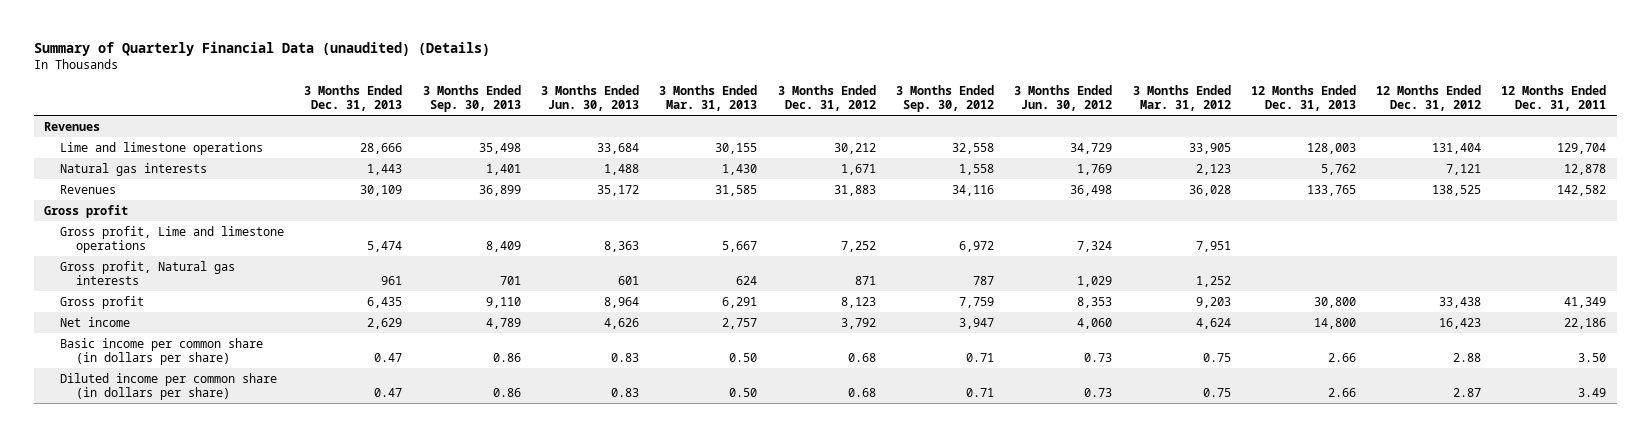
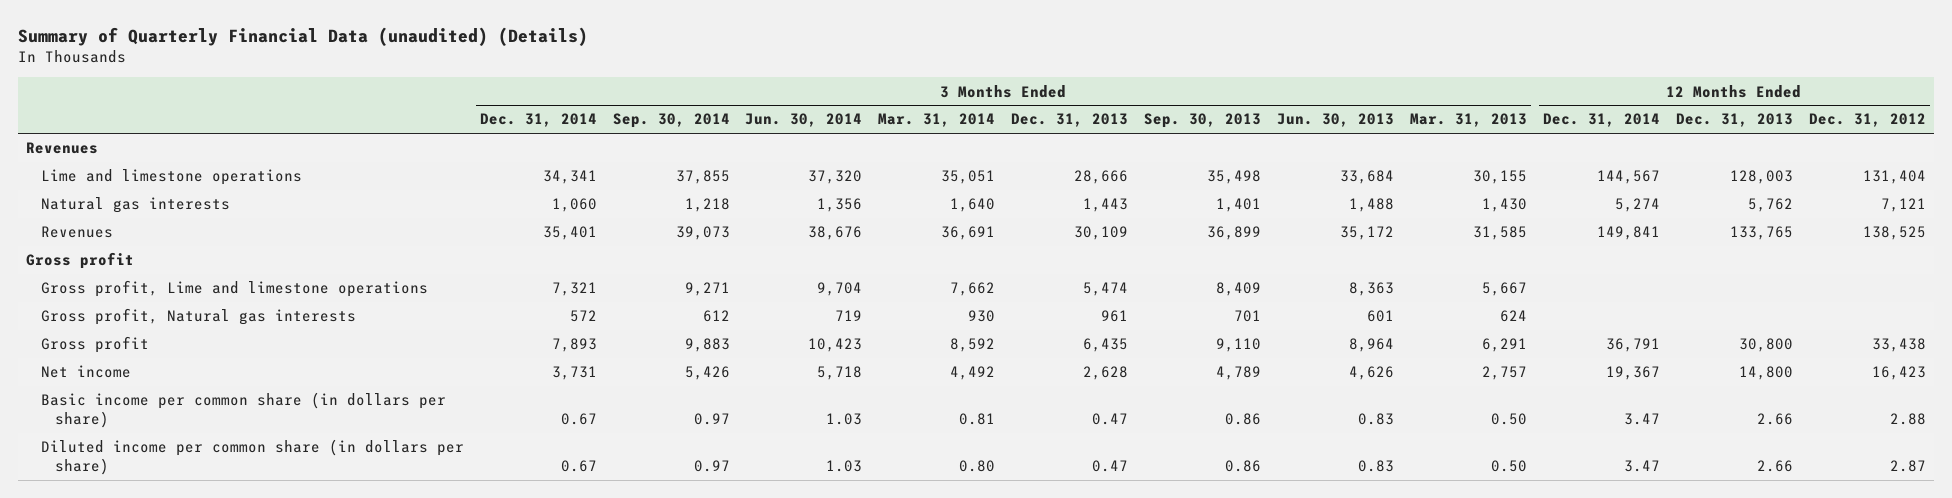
- | 3 Months Ended Dec. 31, 2013 | 3 Months Ended Sep. 30, 2013 | 3 Months Ended Jun. 30, 2013 | 3 Months Ended Mar. 31, 2013 | 3 Months Ended Dec. 31, 2012 | 3 Months Ended Sep. 30, 2012 | 3 Months Ended Jun. 30, 2012 | 3 Months Ended Mar. 31, 2012 | 12 Months Ended Dec. 31, 2013 | 12 Months Ended Dec. 31, 2012 | 12 Months Ended Dec. 31, 2011
+ | 3 Months Ended Dec. 31, 2014 | 3 Months Ended Sep. 30, 2014 | 3 Months Ended Jun. 30, 2014 | 3 Months Ended Mar. 31, 2014 | 3 Months Ended Dec. 31, 2013 | 3 Months Ended Sep. 30, 2013 | 3 Months Ended Jun. 30, 2013 | 3 Months Ended Mar. 31, 2013 | 12 Months Ended Dec. 31, 2014 | 12 Months Ended Dec. 31, 2013 | 12 Months Ended Dec. 31, 2012
- Net income | 2,629 | 4,789 | 4,626 | 2,757 | 3,792 | 3,947 | 4,060 | 4,624 | 14,800 | 16,423 | 22,186
+ Net income | 3,731 | 5,426 | 5,718 | 4,492 | 2,628 | 4,789 | 4,626 | 2,757 | 19,367 | 14,800 | 16,423

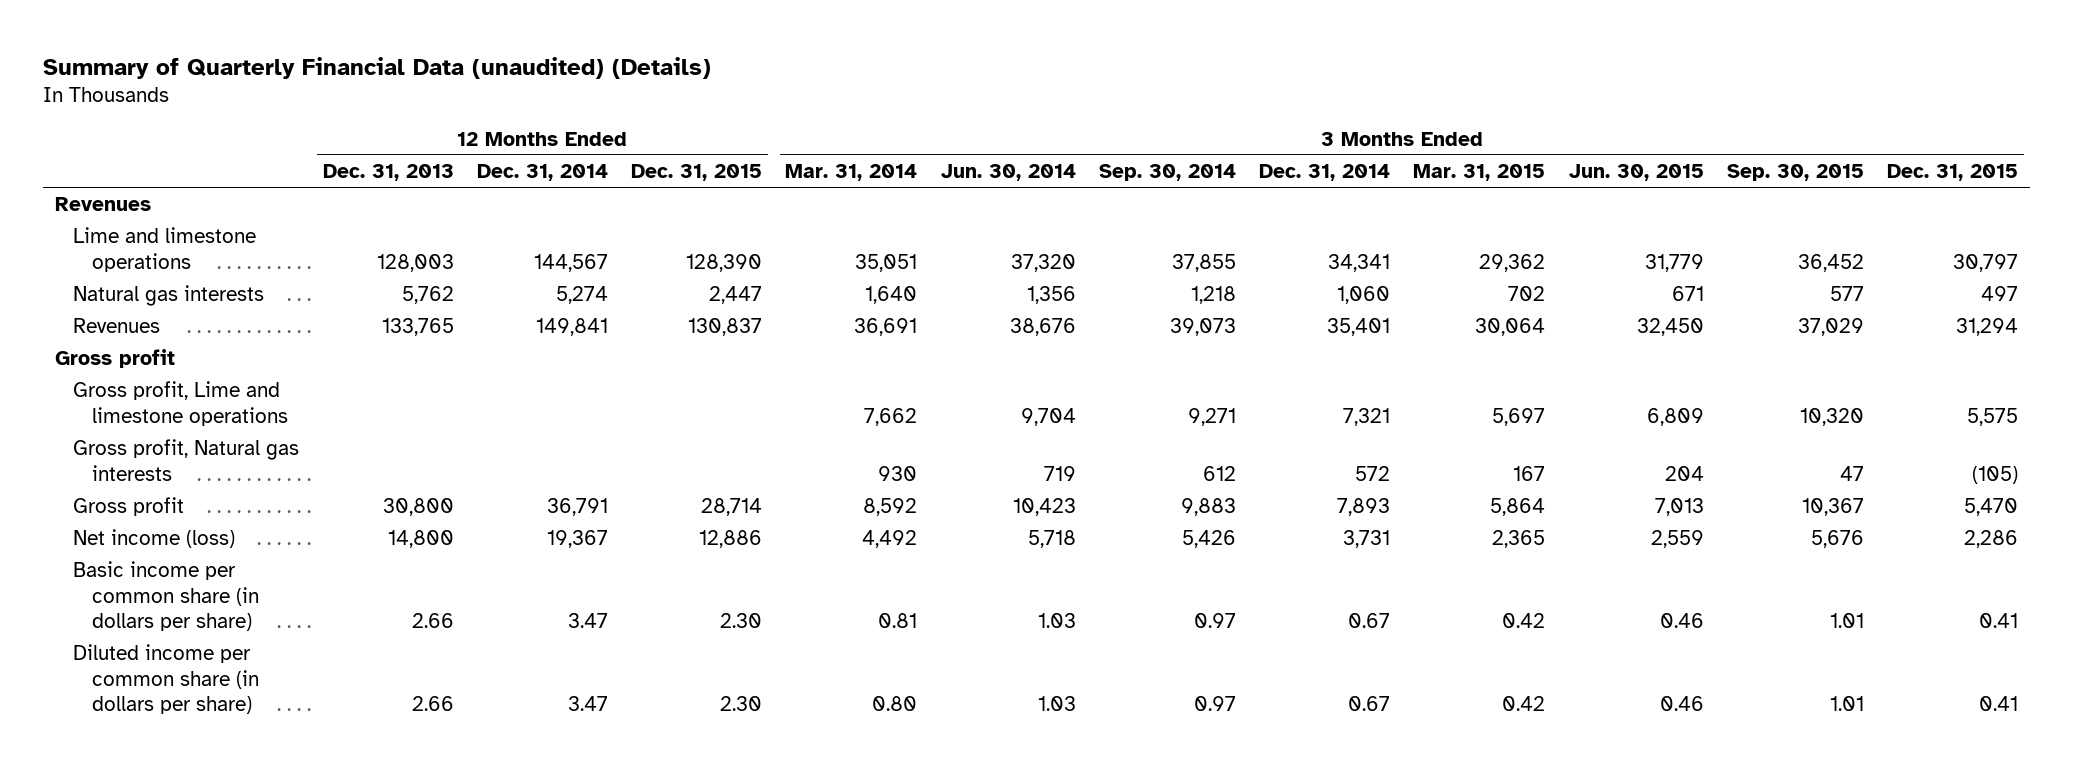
- | 3 Months Ended Dec. 31, 2014 | 3 Months Ended Sep. 30, 2014 | 3 Months Ended Jun. 30, 2014 | 3 Months Ended Mar. 31, 2014 | 3 Months Ended Dec. 31, 2013 | 3 Months Ended Sep. 30, 2013 | 3 Months Ended Jun. 30, 2013 | 3 Months Ended Mar. 31, 2013 | 12 Months Ended Dec. 31, 2014 | 12 Months Ended Dec. 31, 2013 | 12 Months Ended Dec. 31, 2012
+ | 12 Months Ended Dec. 31, 2013 | 12 Months Ended Dec. 31, 2014 | 12 Months Ended Dec. 31, 2015 | 3 Months Ended Mar. 31, 2014 | 3 Months Ended Jun. 30, 2014 | 3 Months Ended Sep. 30, 2014 | 3 Months Ended Dec. 31, 2014 | 3 Months Ended Mar. 31, 2015 | 3 Months Ended Jun. 30, 2015 | 3 Months Ended Sep. 30, 2015 | 3 Months Ended Dec. 31, 2015
- Net income | 3,731 | 5,426 | 5,718 | 4,492 | 2,628 | 4,789 | 4,626 | 2,757 | 19,367 | 14,800 | 16,423
+ Net income (loss) | 14,800 | 19,367 | 12,886 | 4,492 | 5,718 | 5,426 | 3,731 | 2,365 | 2,559 | 5,676 | 2,286

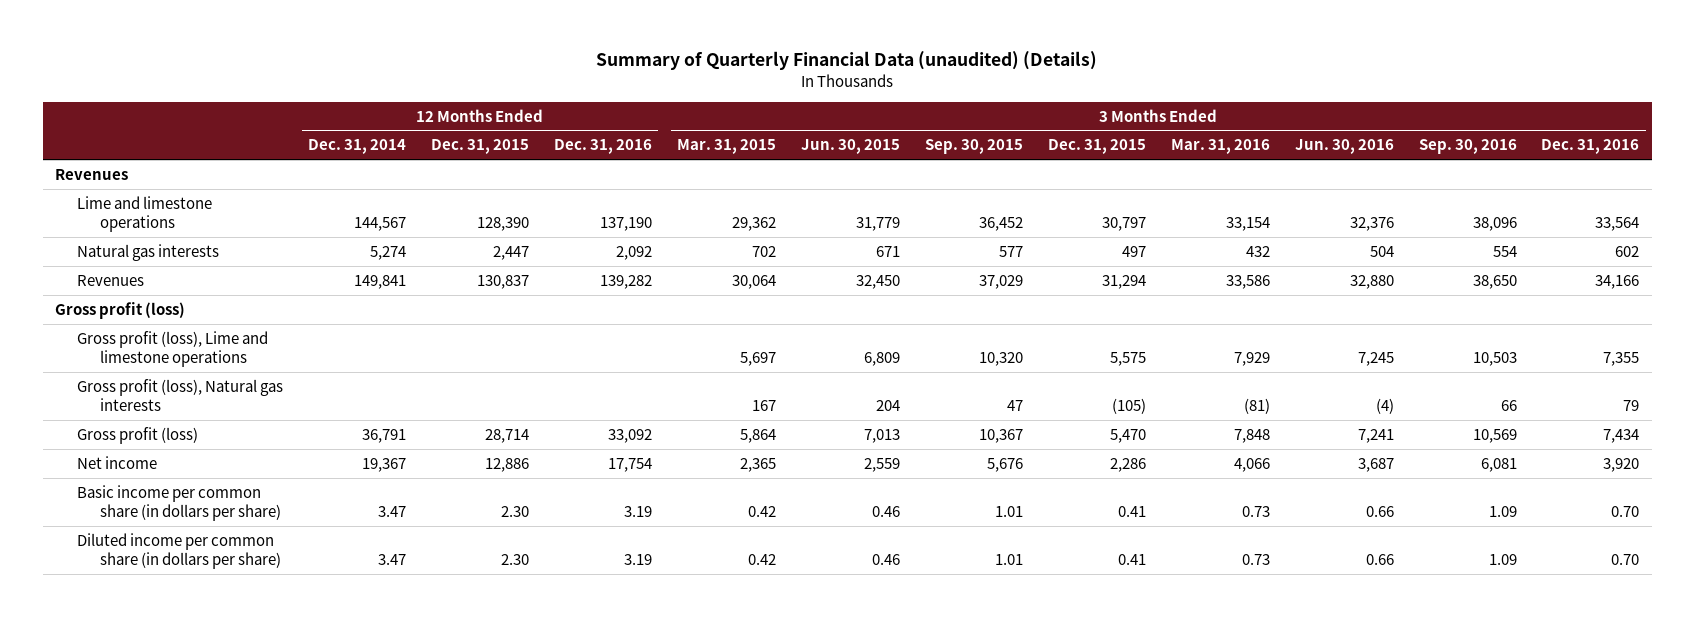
- | 12 Months Ended Dec. 31, 2013 | 12 Months Ended Dec. 31, 2014 | 12 Months Ended Dec. 31, 2015 | 3 Months Ended Mar. 31, 2014 | 3 Months Ended Jun. 30, 2014 | 3 Months Ended Sep. 30, 2014 | 3 Months Ended Dec. 31, 2014 | 3 Months Ended Mar. 31, 2015 | 3 Months Ended Jun. 30, 2015 | 3 Months Ended Sep. 30, 2015 | 3 Months Ended Dec. 31, 2015
+ | 12 Months Ended Dec. 31, 2014 | 12 Months Ended Dec. 31, 2015 | 12 Months Ended Dec. 31, 2016 | 3 Months Ended Mar. 31, 2015 | 3 Months Ended Jun. 30, 2015 | 3 Months Ended Sep. 30, 2015 | 3 Months Ended Dec. 31, 2015 | 3 Months Ended Mar. 31, 2016 | 3 Months Ended Jun. 30, 2016 | 3 Months Ended Sep. 30, 2016 | 3 Months Ended Dec. 31, 2016
- Gross profit
- Gross profit, Lime and limestone operations | | | | 7,662 | 9,704 | 9,271 | 7,321 | 5,697 | 6,809 | 10,320 | 5,575
- Gross profit, Natural gas interests | | | | 930 | 719 | 612 | 572 | 167 | 204 | 47 | (105)
- Gross profit | 30,800 | 36,791 | 28,714 | 8,592 | 10,423 | 9,883 | 7,893 | 5,864 | 7,013 | 10,367 | 5,470
- Net income (loss) | 14,800 | 19,367 | 12,886 | 4,492 | 5,718 | 5,426 | 3,731 | 2,365 | 2,559 | 5,676 | 2,286
+ Gross profit (loss)
+ Gross profit (loss), Lime and limestone operations | | | | 5,697 | 6,809 | 10,320 | 5,575 | 7,929 | 7,245 | 10,503 | 7,355
+ Gross profit (loss), Natural gas interests | | | | 167 | 204 | 47 | (105) | (81) | (4) | 66 | 79
+ Gross profit (loss) | 36,791 | 28,714 | 33,092 | 5,864 | 7,013 | 10,367 | 5,470 | 7,848 | 7,241 | 10,569 | 7,434
+ Net income | 19,367 | 12,886 | 17,754 | 2,365 | 2,559 | 5,676 | 2,286 | 4,066 | 3,687 | 6,081 | 3,920

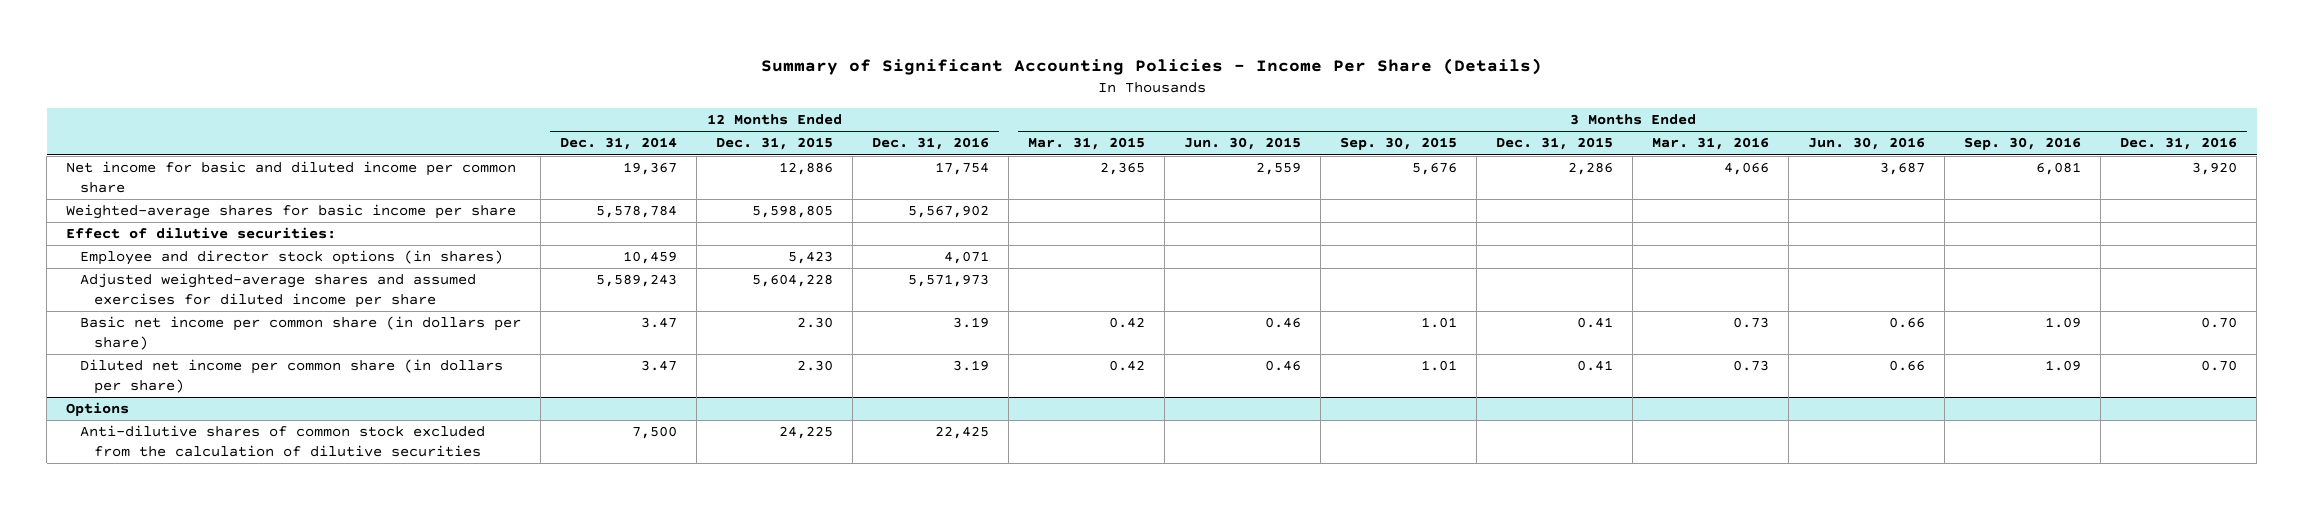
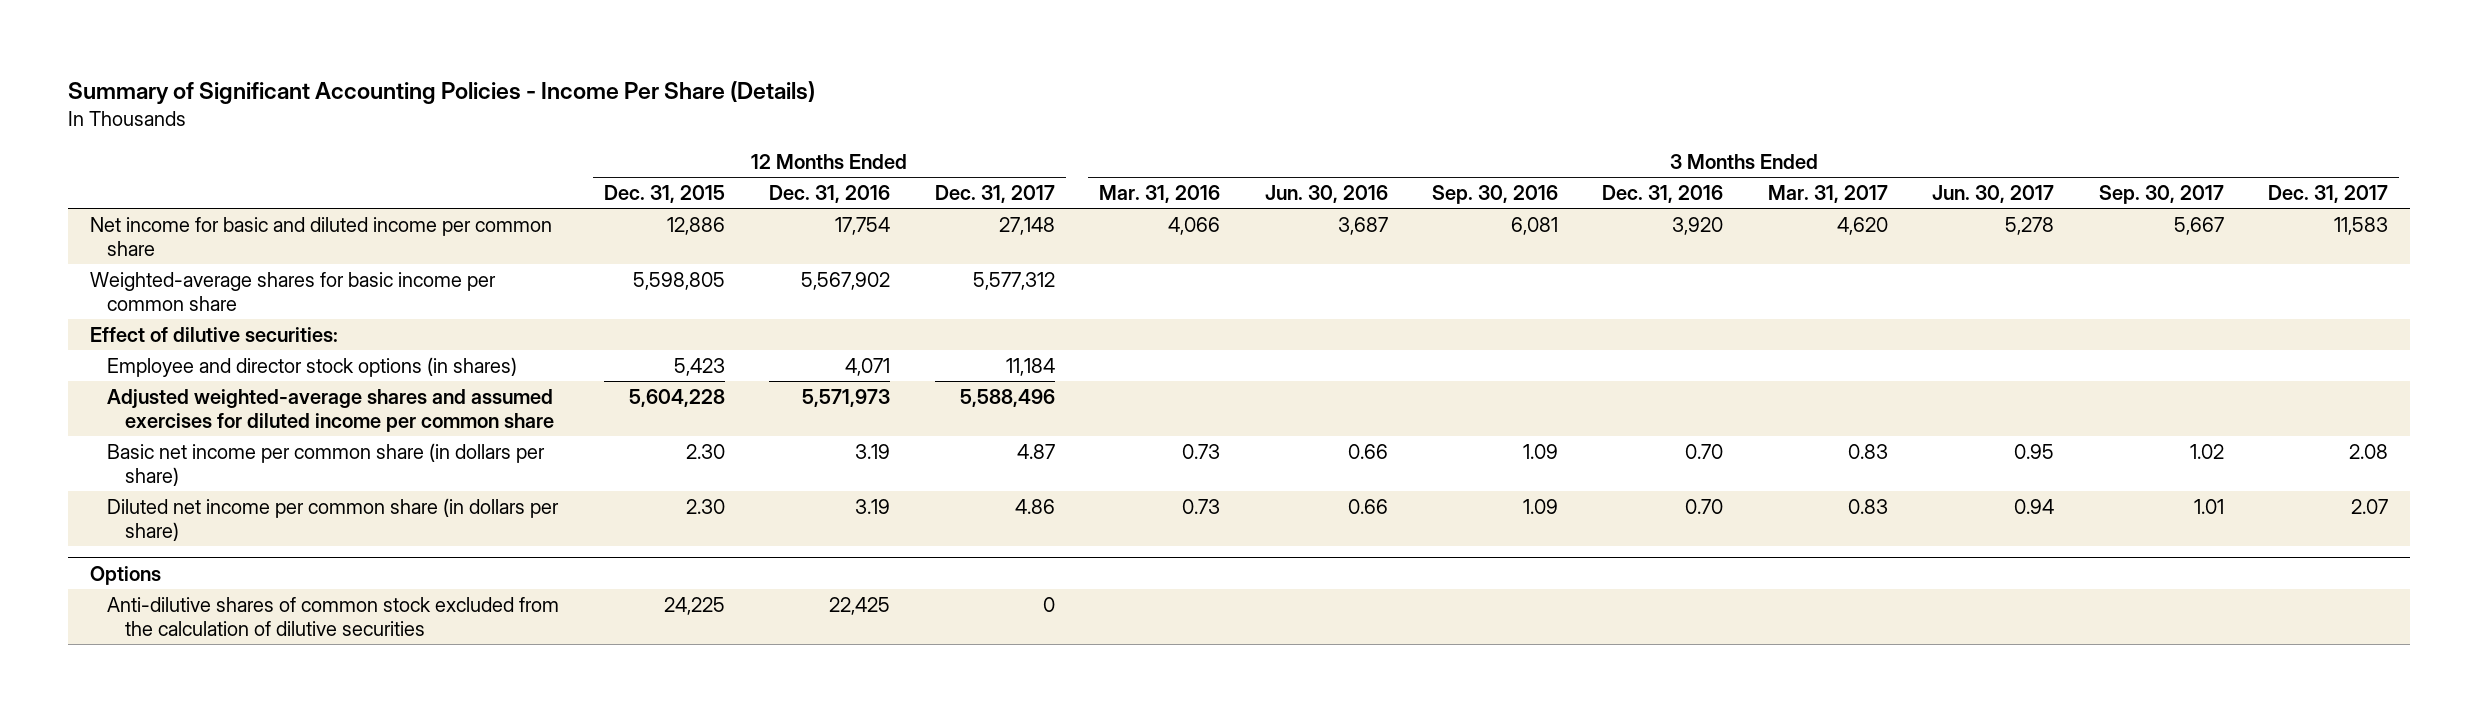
- | 12 Months Ended Dec. 31, 2014 | 12 Months Ended Dec. 31, 2015 | 12 Months Ended Dec. 31, 2016 | 3 Months Ended Mar. 31, 2015 | 3 Months Ended Jun. 30, 2015 | 3 Months Ended Sep. 30, 2015 | 3 Months Ended Dec. 31, 2015 | 3 Months Ended Mar. 31, 2016 | 3 Months Ended Jun. 30, 2016 | 3 Months Ended Sep. 30, 2016 | 3 Months Ended Dec. 31, 2016
+ | 12 Months Ended Dec. 31, 2015 | 12 Months Ended Dec. 31, 2016 | 12 Months Ended Dec. 31, 2017 | 3 Months Ended Mar. 31, 2016 | 3 Months Ended Jun. 30, 2016 | 3 Months Ended Sep. 30, 2016 | 3 Months Ended Dec. 31, 2016 | 3 Months Ended Mar. 31, 2017 | 3 Months Ended Jun. 30, 2017 | 3 Months Ended Sep. 30, 2017 | 3 Months Ended Dec. 31, 2017
- Weighted-average shares for basic income per share | 5,578,784 | 5,598,805 | 5,567,902 | | | | | | | |
+ Weighted-average shares for basic income per common share | 5,598,805 | 5,567,902 | 5,577,312 | | | | | | | |
- Adjusted weighted-average shares and assumed exercises for diluted income per share | 5,589,243 | 5,604,228 | 5,571,973 | | | | | | | |
+ Adjusted weighted-average shares and assumed exercises for diluted income per common share | 5,604,228 | 5,571,973 | 5,588,496 | | | | | | | |

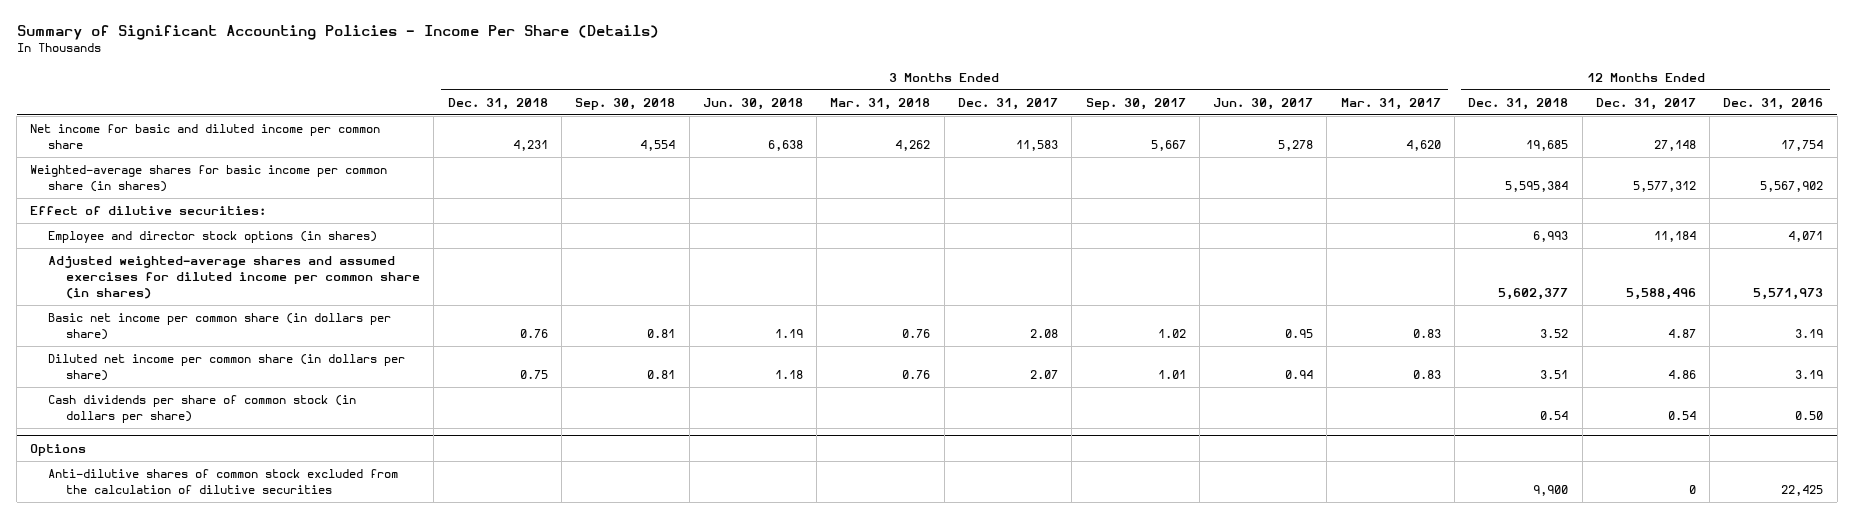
- | 12 Months Ended Dec. 31, 2015 | 12 Months Ended Dec. 31, 2016 | 12 Months Ended Dec. 31, 2017 | 3 Months Ended Mar. 31, 2016 | 3 Months Ended Jun. 30, 2016 | 3 Months Ended Sep. 30, 2016 | 3 Months Ended Dec. 31, 2016 | 3 Months Ended Mar. 31, 2017 | 3 Months Ended Jun. 30, 2017 | 3 Months Ended Sep. 30, 2017 | 3 Months Ended Dec. 31, 2017
+ | 3 Months Ended Dec. 31, 2018 | 3 Months Ended Sep. 30, 2018 | 3 Months Ended Jun. 30, 2018 | 3 Months Ended Mar. 31, 2018 | 3 Months Ended Dec. 31, 2017 | 3 Months Ended Sep. 30, 2017 | 3 Months Ended Jun. 30, 2017 | 3 Months Ended Mar. 31, 2017 | 12 Months Ended Dec. 31, 2018 | 12 Months Ended Dec. 31, 2017 | 12 Months Ended Dec. 31, 2016
- Weighted-average shares for basic income per common share | 5,598,805 | 5,567,902 | 5,577,312 | | | | | | | |
+ Weighted-average shares for basic income per common share (in shares) | | | | | | | | | 5,595,384 | 5,577,312 | 5,567,902
- Adjusted weighted-average shares and assumed exercises for diluted income per common share | 5,604,228 | 5,571,973 | 5,588,496 | | | | | | | |
+ Adjusted weighted-average shares and assumed exercises for diluted income per common share (in shares) | | | | | | | | | 5,602,377 | 5,588,496 | 5,571,973
+ Cash dividends per share of common stock (in dollars per share) | | | | | | | | | 0.54 | 0.54 | 0.50

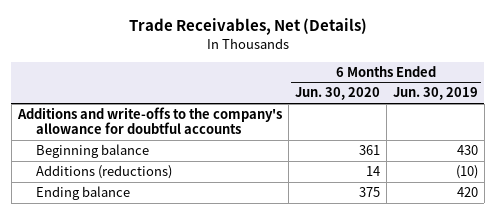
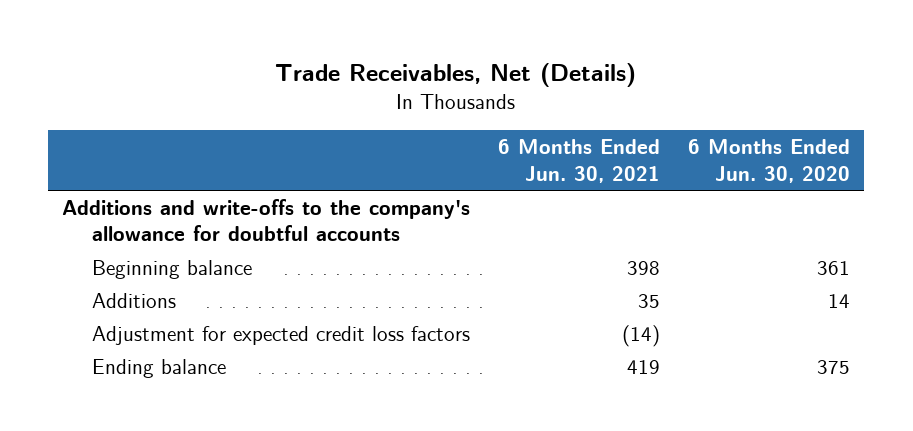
- | 6 Months Ended Jun. 30, 2020 | 6 Months Ended Jun. 30, 2019
+ | 6 Months Ended Jun. 30, 2021 | 6 Months Ended Jun. 30, 2020
- Additions (reductions) | 14 | (10)
+ Additions | 35 | 14
+ Adjustment for expected credit loss factors | (14) |

